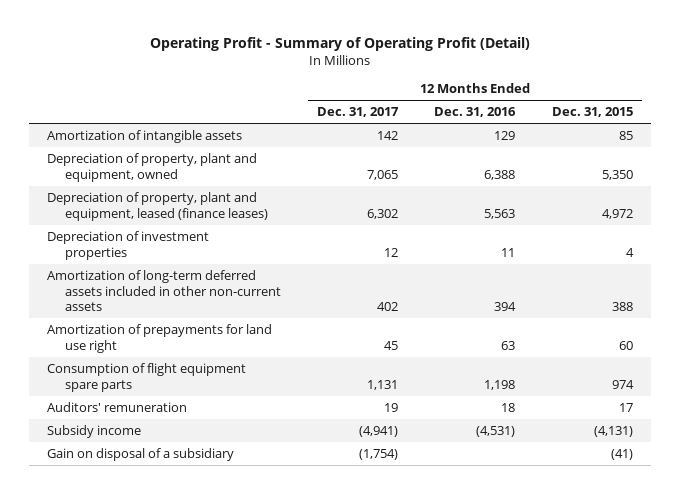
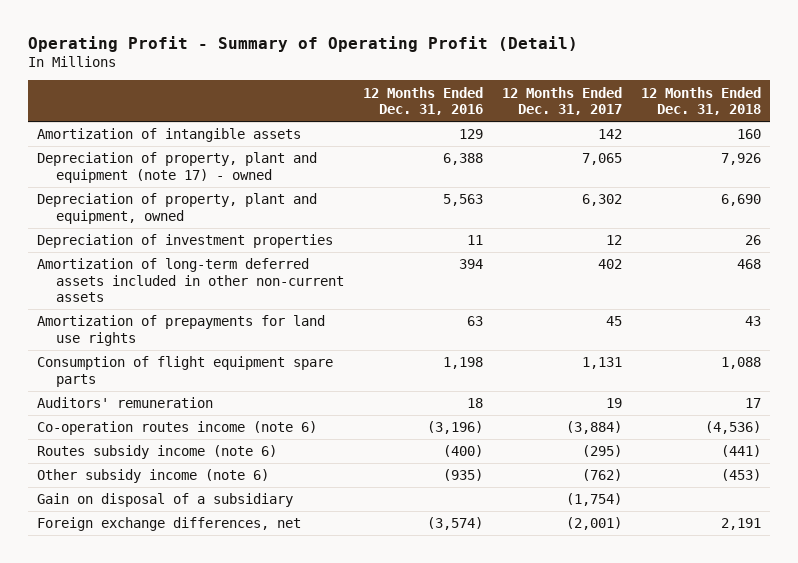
- | 12 Months Ended Dec. 31, 2017 | 12 Months Ended Dec. 31, 2016 | 12 Months Ended Dec. 31, 2015
+ | 12 Months Ended Dec. 31, 2016 | 12 Months Ended Dec. 31, 2017 | 12 Months Ended Dec. 31, 2018
- Depreciation of property, plant and equipment, owned | 7,065 | 6,388 | 5,350
- Depreciation of property, plant and equipment, leased (finance leases) | 6,302 | 5,563 | 4,972
+ Depreciation of property, plant and equipment (note 17) - owned | 6,388 | 7,065 | 7,926
+ Depreciation of property, plant and equipment, owned | 5,563 | 6,302 | 6,690
- Amortization of prepayments for land use right | 45 | 63 | 60
+ Amortization of prepayments for land use rights | 63 | 45 | 43
- Subsidy income | (4,941) | (4,531) | (4,131)
+ Co-operation routes income (note 6) | (3,196) | (3,884) | (4,536)
+ Routes subsidy income (note 6) | (400) | (295) | (441)
+ Other subsidy income (note 6) | (935) | (762) | (453)
+ Foreign exchange differences, net | (3,574) | (2,001) | 2,191

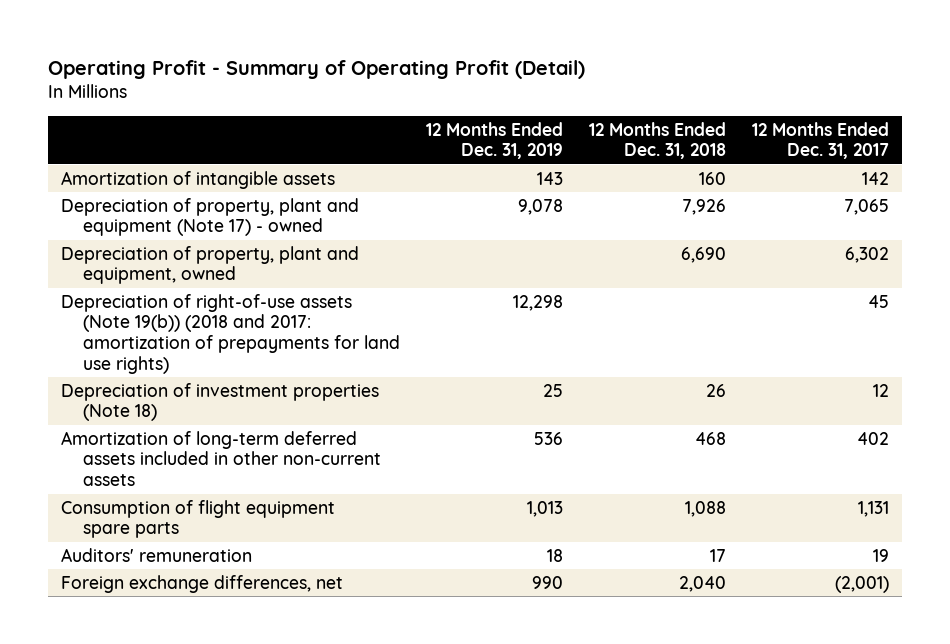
- | 12 Months Ended Dec. 31, 2016 | 12 Months Ended Dec. 31, 2017 | 12 Months Ended Dec. 31, 2018
+ | 12 Months Ended Dec. 31, 2019 | 12 Months Ended Dec. 31, 2018 | 12 Months Ended Dec. 31, 2017
- Depreciation of property, plant and equipment (note 17) - owned | 6,388 | 7,065 | 7,926
+ Depreciation of property, plant and equipment (Note 17) - owned | 9,078 | 7,926 | 7,065
- Depreciation of investment properties | 11 | 12 | 26
+ Depreciation of right-of-use assets (Note 19(b)) (2018 and 2017: amortization of prepayments for land use rights) | 12,298 | | 45
+ Depreciation of investment properties (Note 18) | 25 | 26 | 12
- Amortization of prepayments for land use rights | 63 | 45 | 43
- Co-operation routes income (note 6) | (3,196) | (3,884) | (4,536)
- Routes subsidy income (note 6) | (400) | (295) | (441)
- Other subsidy income (note 6) | (935) | (762) | (453)
- Gain on disposal of a subsidiary | | (1,754) |
- Foreign exchange differences, net | (3,574) | (2,001) | 2,191
+ Foreign exchange differences, net | 990 | 2,040 | (2,001)

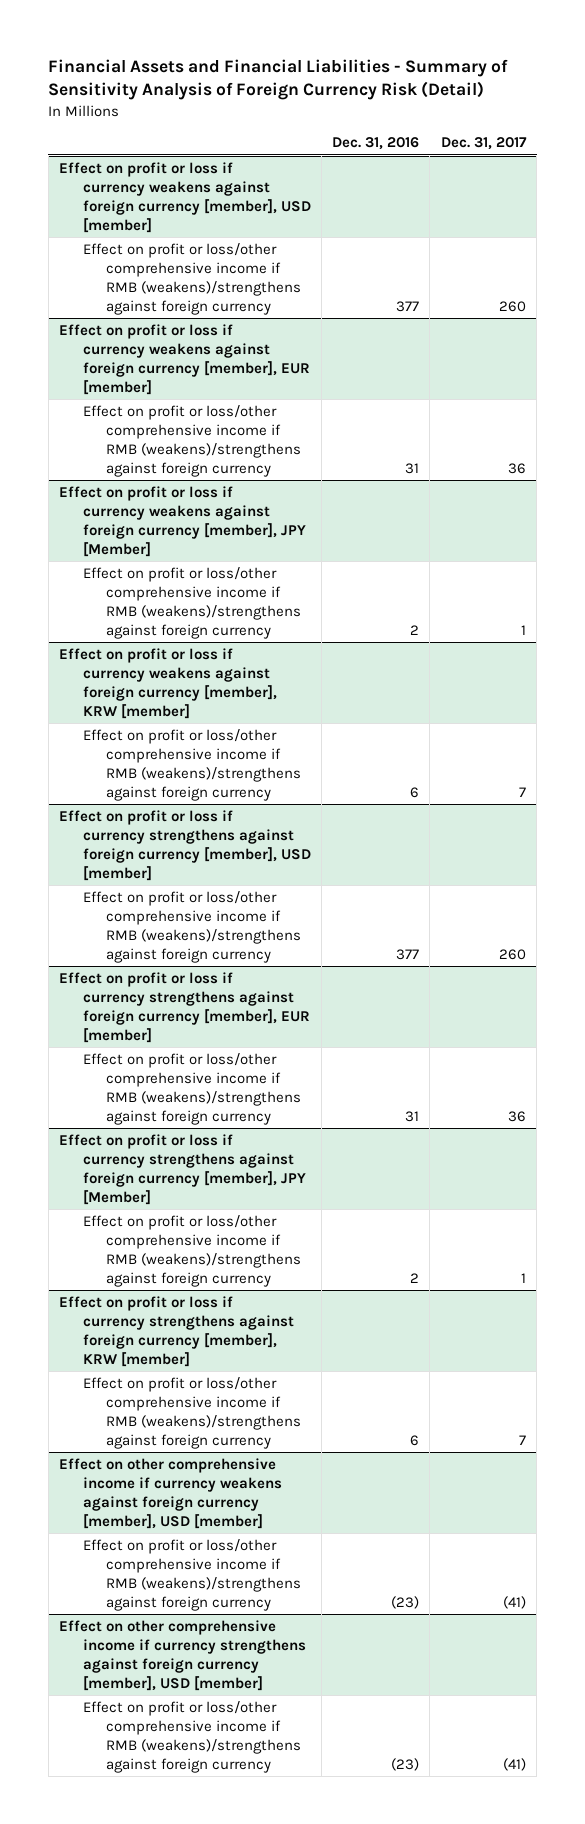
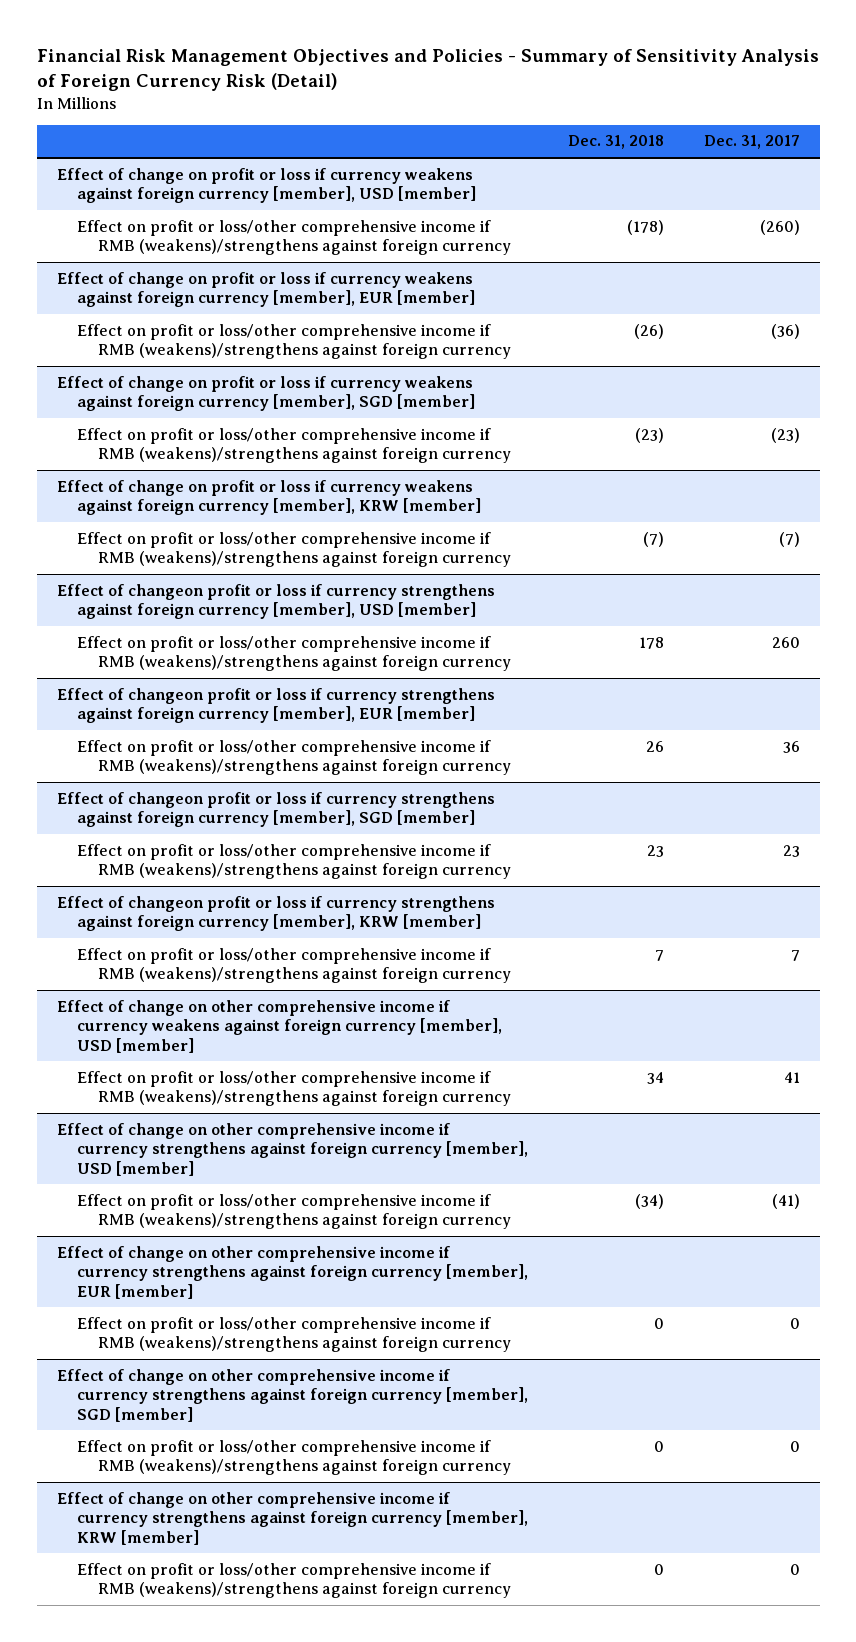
- Financial Assets and Financial Liabilities - Summary of Sensitivity Analysis of Foreign Currency Risk (Detail)
+ Financial Risk Management Objectives and Policies - Summary of Sensitivity Analysis of Foreign Currency Risk (Detail)
- | Dec. 31, 2016 | Dec. 31, 2017
+ | Dec. 31, 2018 | Dec. 31, 2017
- Effect on profit or loss if currency weakens against foreign currency [member], USD [member]
- Effect on profit or loss/other comprehensive income if RMB (weakens)/strengthens against foreign currency | 377 | 260
- Effect on profit or loss if currency weakens against foreign currency [member], EUR [member]
- Effect on profit or loss/other comprehensive income if RMB (weakens)/strengthens against foreign currency | 31 | 36
- Effect on profit or loss if currency weakens against foreign currency [member], JPY [Member]
- Effect on profit or loss/other comprehensive income if RMB (weakens)/strengthens against foreign currency | 2 | 1
- Effect on profit or loss if currency weakens against foreign currency [member], KRW [member]
- Effect on profit or loss/other comprehensive income if RMB (weakens)/strengthens against foreign currency | 6 | 7
- Effect on profit or loss if currency strengthens against foreign currency [member], USD [member]
+ Effect of change on profit or loss if currency weakens against foreign currency [member], USD [member]
+ Effect on profit or loss/other comprehensive income if RMB (weakens)/strengthens against foreign currency | (178) | (260)
+ Effect of change on profit or loss if currency weakens against foreign currency [member], EUR [member]
+ Effect on profit or loss/other comprehensive income if RMB (weakens)/strengthens against foreign currency | (26) | (36)
+ Effect of change on profit or loss if currency weakens against foreign currency [member], SGD [member]
+ Effect on profit or loss/other comprehensive income if RMB (weakens)/strengthens against foreign currency | (23) | (23)
+ Effect of change on profit or loss if currency weakens against foreign currency [member], KRW [member]
+ Effect on profit or loss/other comprehensive income if RMB (weakens)/strengthens against foreign currency | (7) | (7)
+ Effect of changeon profit or loss if currency strengthens against foreign currency [member], USD [member]
- Effect on profit or loss if currency strengthens against foreign currency [member], EUR [member]
+ Effect of changeon profit or loss if currency strengthens against foreign currency [member], EUR [member]
- Effect on profit or loss if currency strengthens against foreign currency [member], JPY [Member]
- Effect on profit or loss/other comprehensive income if RMB (weakens)/strengthens against foreign currency | 2 | 1
- Effect on profit or loss if currency strengthens against foreign currency [member], KRW [member]
+ Effect of changeon profit or loss if currency strengthens against foreign currency [member], SGD [member]
+ Effect on profit or loss/other comprehensive income if RMB (weakens)/strengthens against foreign currency | 23 | 23
+ Effect of changeon profit or loss if currency strengthens against foreign currency [member], KRW [member]
- Effect on other comprehensive income if currency weakens against foreign currency [member], USD [member]
- Effect on profit or loss/other comprehensive income if RMB (weakens)/strengthens against foreign currency | (23) | (41)
- Effect on other comprehensive income if currency strengthens against foreign currency [member], USD [member]
+ Effect of change on other comprehensive income if currency weakens against foreign currency [member], USD [member]
+ Effect on profit or loss/other comprehensive income if RMB (weakens)/strengthens against foreign currency | 34 | 41
+ Effect of change on other comprehensive income if currency strengthens against foreign currency [member], USD [member]
+ Effect of change on other comprehensive income if currency strengthens against foreign currency [member], EUR [member]
+ Effect on profit or loss/other comprehensive income if RMB (weakens)/strengthens against foreign currency | 0 | 0
+ Effect of change on other comprehensive income if currency strengthens against foreign currency [member], SGD [member]
+ Effect on profit or loss/other comprehensive income if RMB (weakens)/strengthens against foreign currency | 0 | 0
+ Effect of change on other comprehensive income if currency strengthens against foreign currency [member], KRW [member]
+ Effect on profit or loss/other comprehensive income if RMB (weakens)/strengthens against foreign currency | 0 | 0

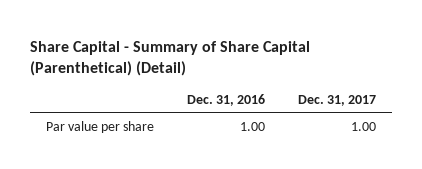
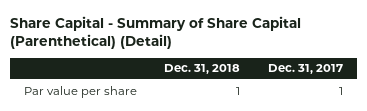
- | Dec. 31, 2016 | Dec. 31, 2017
+ | Dec. 31, 2018 | Dec. 31, 2017
- Par value per share | 1.00 | 1.00
+ Par value per share | 1 | 1

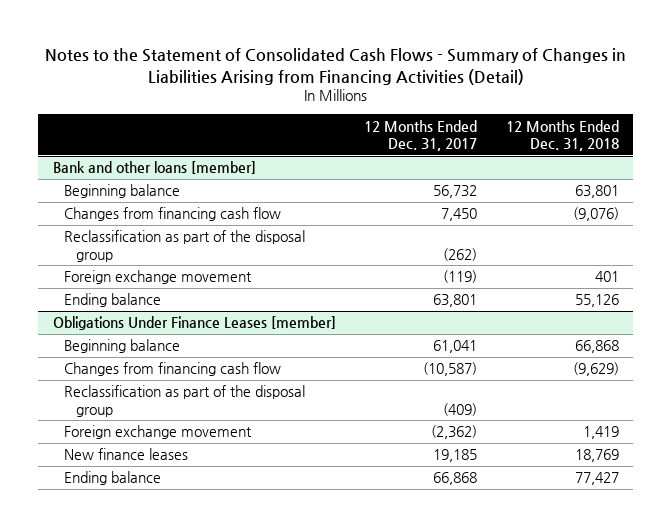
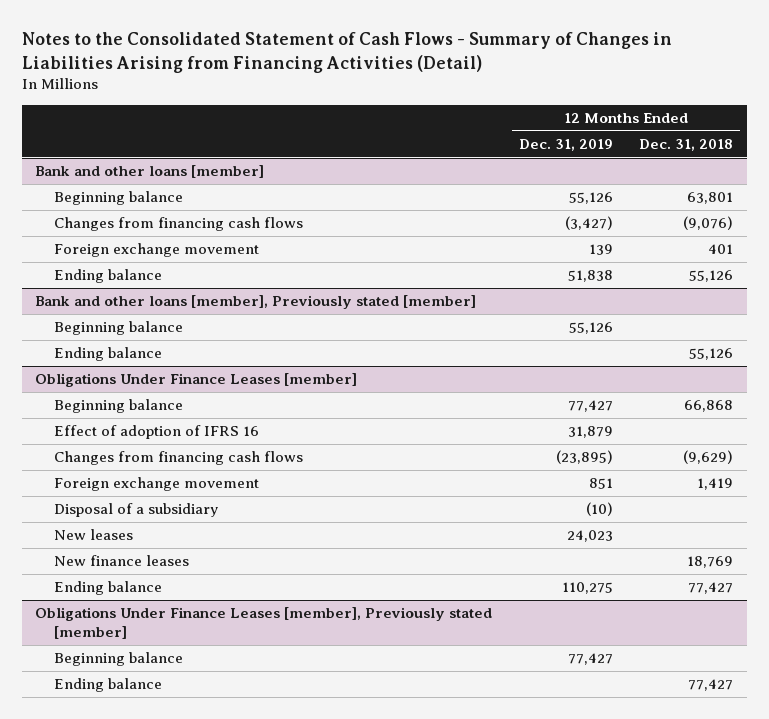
- Notes to the Statement of Consolidated Cash Flows - Summary of Changes in Liabilities Arising from Financing Activities (Detail)
+ Notes to the Consolidated Statement of Cash Flows - Summary of Changes in Liabilities Arising from Financing Activities (Detail)
- | 12 Months Ended Dec. 31, 2017 | 12 Months Ended Dec. 31, 2018
+ | 12 Months Ended Dec. 31, 2019 | 12 Months Ended Dec. 31, 2018
@ Bank and other loans [member]
- Changes from financing cash flow | 7,450 | (9,076)
- Reclassification as part of the disposal group | (262) |
+ Changes from financing cash flows | (3,427) | (9,076)
+ Bank and other loans [member], Previously stated [member]
+ Beginning balance | 55,126 |
+ Ending balance | | 55,126
@ Obligations Under Finance Leases [member]
- Changes from financing cash flow | (10,587) | (9,629)
- Reclassification as part of the disposal group | (409) |
+ Effect of adoption of IFRS 16 | 31,879 |
+ Changes from financing cash flows | (23,895) | (9,629)
+ Disposal of a subsidiary | (10) |
+ New leases | 24,023 |
+ Obligations Under Finance Leases [member], Previously stated [member]
+ Beginning balance | 77,427 |
+ Ending balance | | 77,427

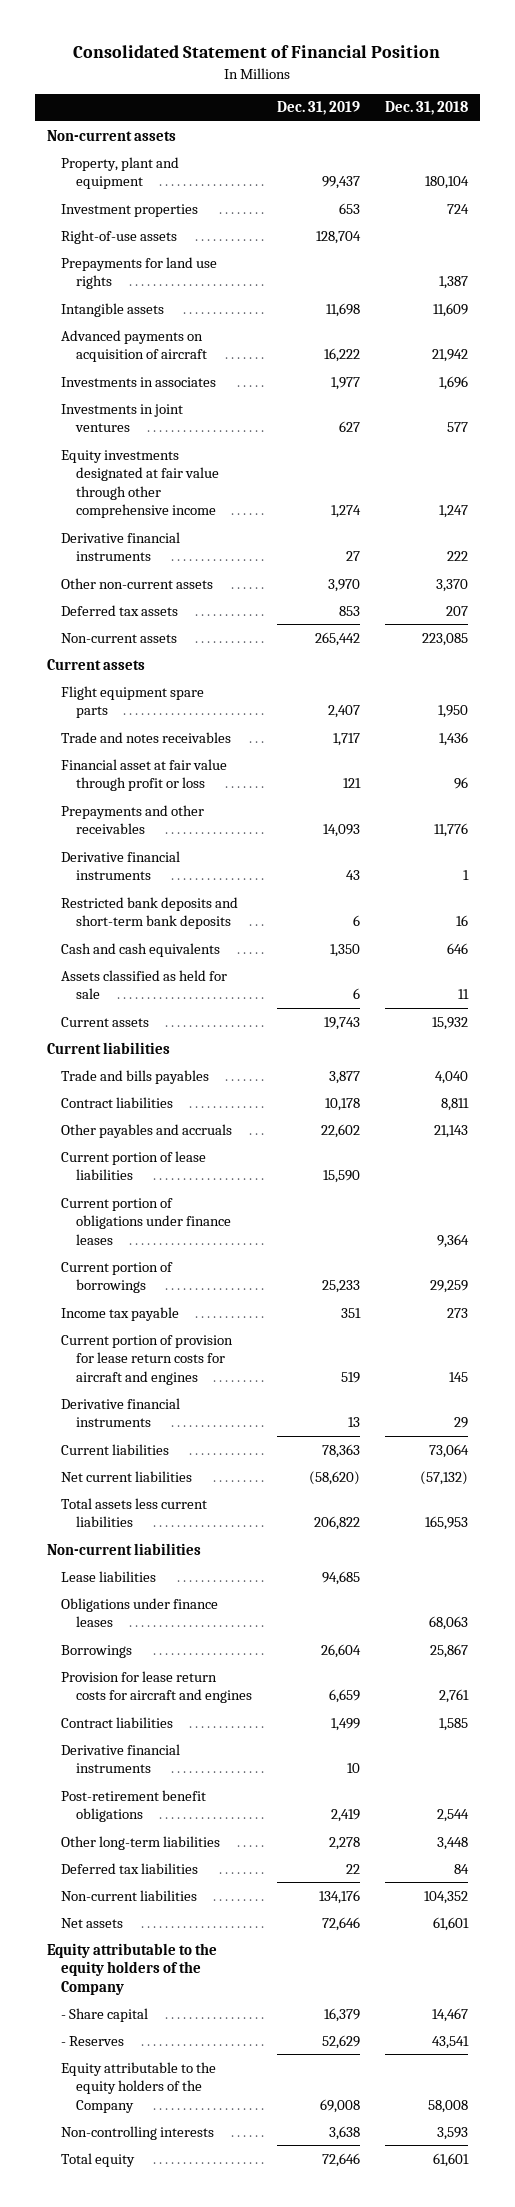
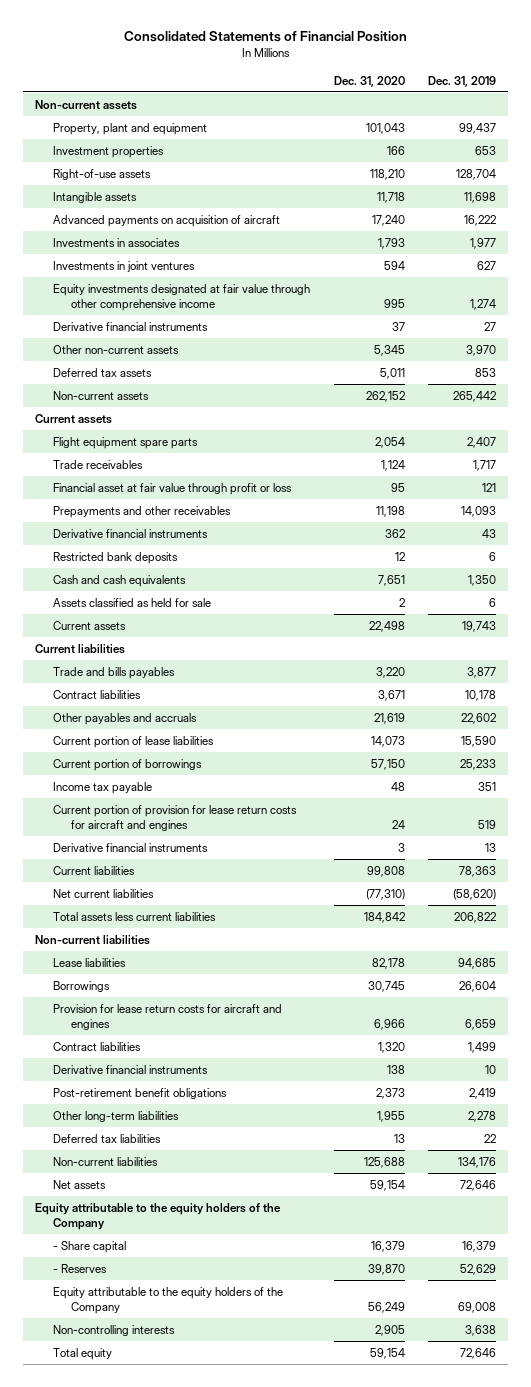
- Consolidated Statement of Financial Position
+ Consolidated Statements of Financial Position
- | Dec. 31, 2019 | Dec. 31, 2018
+ | Dec. 31, 2020 | Dec. 31, 2019
- Prepayments for land use rights | | 1,387
- Trade and notes receivables | 1,717 | 1,436
+ Trade receivables | 1,124 | 1,717
- Restricted bank deposits and short-term bank deposits | 6 | 16
+ Restricted bank deposits | 12 | 6
- Current portion of obligations under finance leases | | 9,364
- Obligations under finance leases | | 68,063

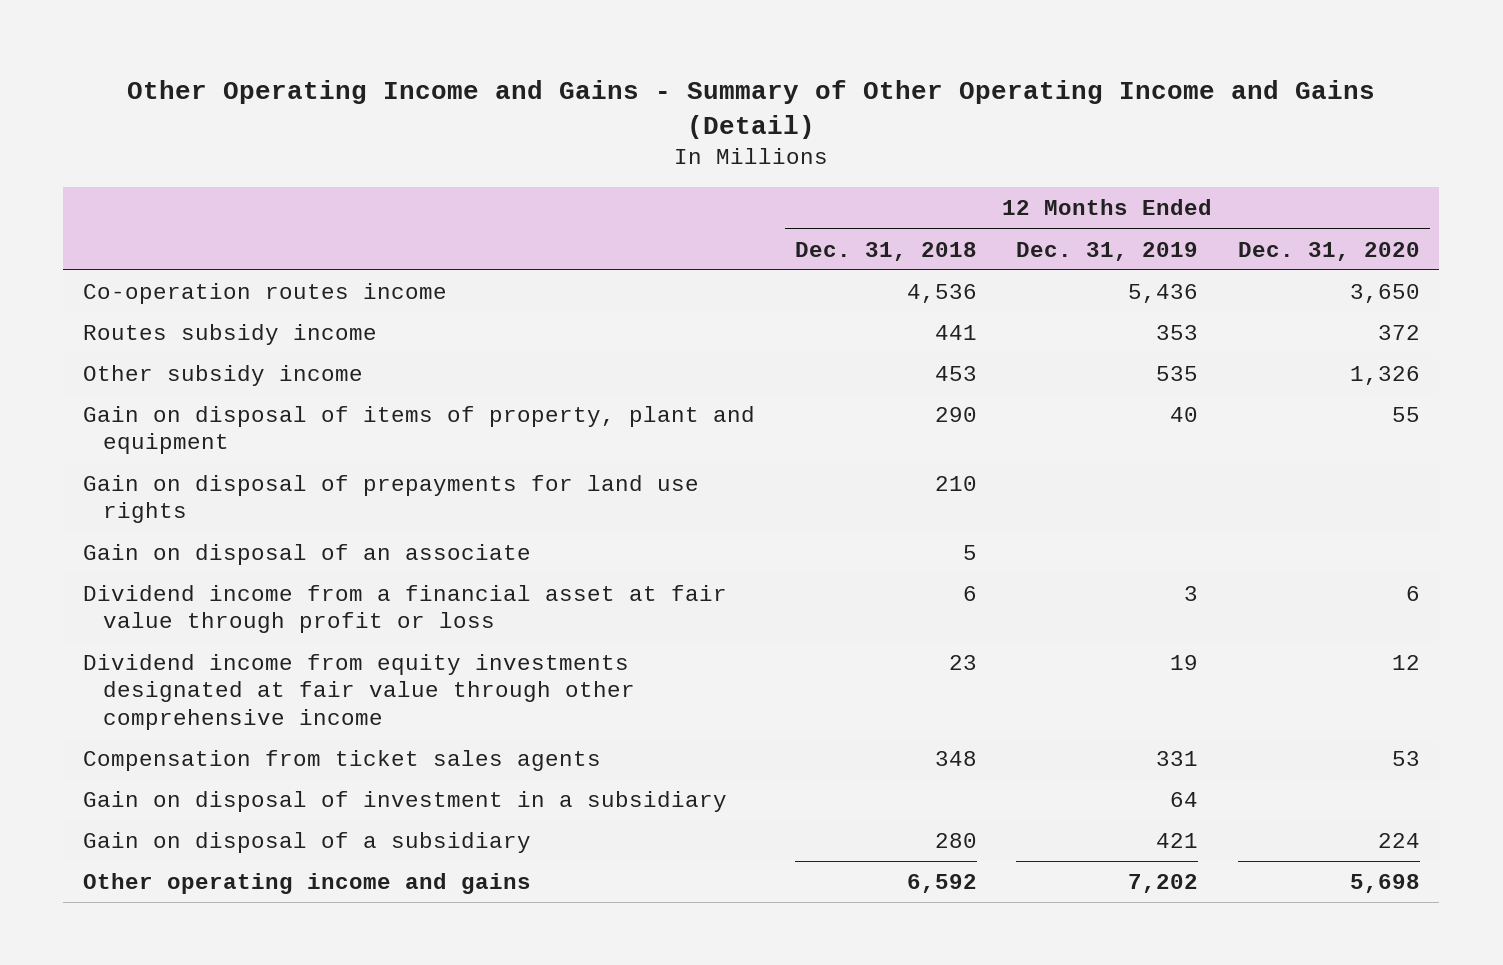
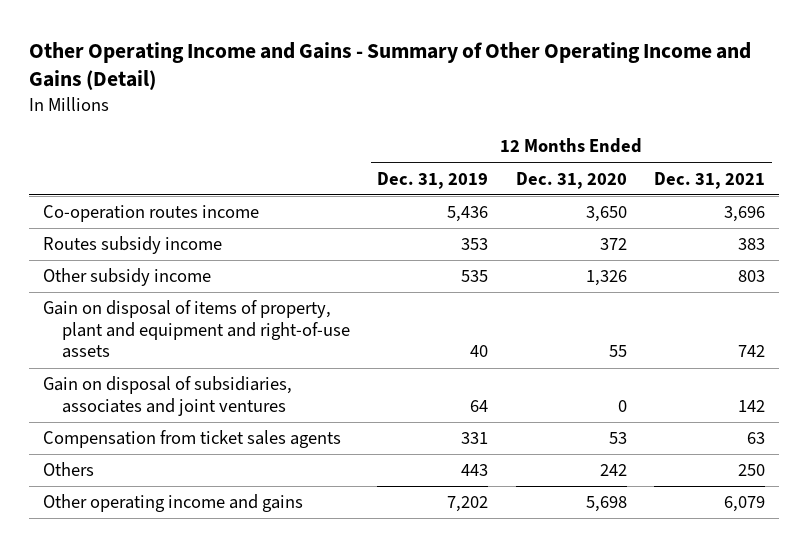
- | 12 Months Ended Dec. 31, 2018 | 12 Months Ended Dec. 31, 2019 | 12 Months Ended Dec. 31, 2020
+ | 12 Months Ended Dec. 31, 2019 | 12 Months Ended Dec. 31, 2020 | 12 Months Ended Dec. 31, 2021
- Gain on disposal of items of property, plant and equipment | 290 | 40 | 55
- Gain on disposal of prepayments for land use rights | 210 | |
- Gain on disposal of an associate | 5 | |
- Dividend income from a financial asset at fair value through profit or loss | 6 | 3 | 6
- Dividend income from equity investments designated at fair value through other comprehensive income | 23 | 19 | 12
+ Gain on disposal of items of property, plant and equipment and right-of-use assets | 40 | 55 | 742
+ Gain on disposal of subsidiaries, associates and joint ventures | 64 | 0 | 142
- Gain on disposal of investment in a subsidiary | | 64 |
- Gain on disposal of a subsidiary | 280 | 421 | 224
+ Others | 443 | 242 | 250

